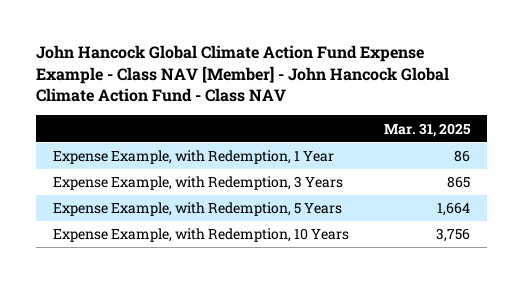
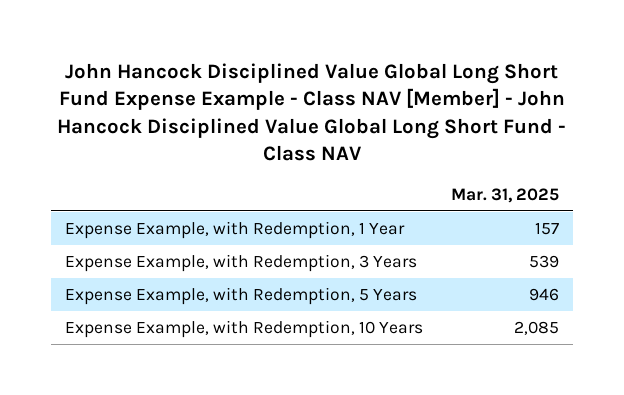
- John Hancock Global Climate Action Fund Expense Example - Class NAV [Member] - John Hancock Global Climate Action Fund - Class NAV
+ John Hancock Disciplined Value Global Long Short Fund Expense Example - Class NAV [Member] - John Hancock Disciplined Value Global Long Short Fund - Class NAV
- Expense Example, with Redemption, 1 Year | 86
- Expense Example, with Redemption, 3 Years | 865
- Expense Example, with Redemption, 5 Years | 1,664
- Expense Example, with Redemption, 10 Years | 3,756
+ Expense Example, with Redemption, 1 Year | 157
+ Expense Example, with Redemption, 3 Years | 539
+ Expense Example, with Redemption, 5 Years | 946
+ Expense Example, with Redemption, 10 Years | 2,085

